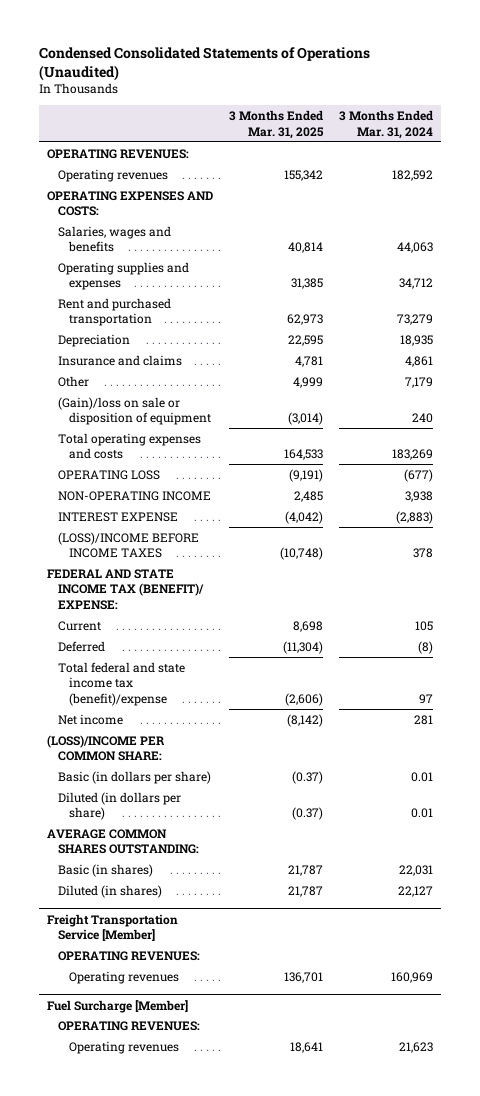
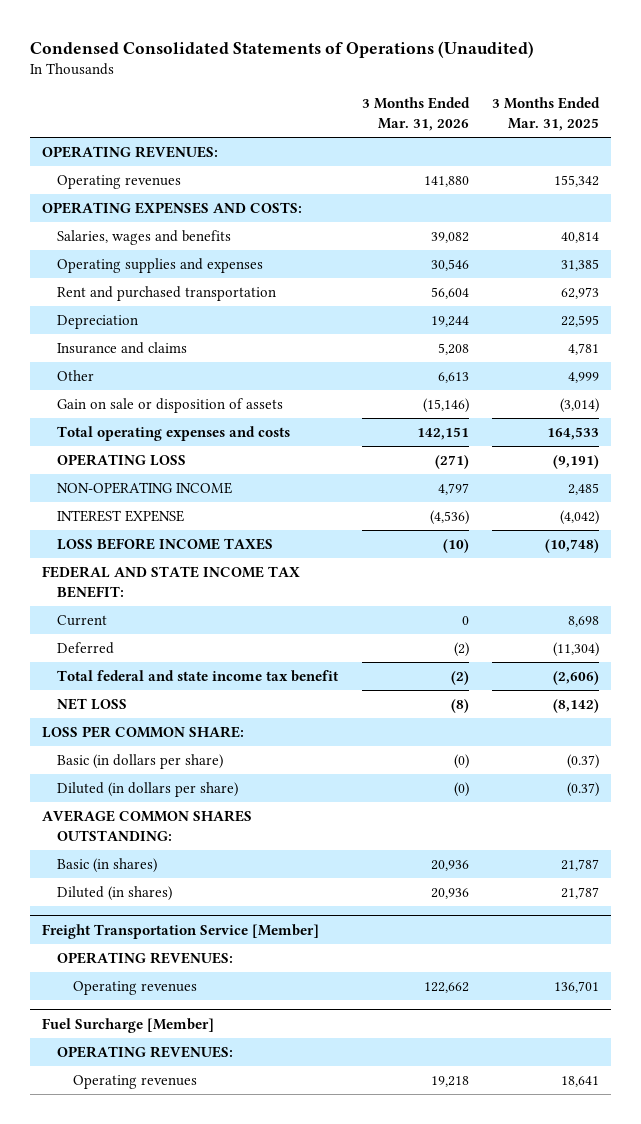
- | 3 Months Ended Mar. 31, 2025 | 3 Months Ended Mar. 31, 2024
+ | 3 Months Ended Mar. 31, 2026 | 3 Months Ended Mar. 31, 2025
- (Gain)/loss on sale or disposition of equipment | (3,014) | 240
+ Gain on sale or disposition of assets | (15,146) | (3,014)
- (LOSS)/INCOME BEFORE INCOME TAXES | (10,748) | 378
- FEDERAL AND STATE INCOME TAX (BENEFIT)/ EXPENSE:
+ LOSS BEFORE INCOME TAXES | (10) | (10,748)
+ FEDERAL AND STATE INCOME TAX BENEFIT:
- Total federal and state income tax (benefit)/expense | (2,606) | 97
- Net income | (8,142) | 281
- (LOSS)/INCOME PER COMMON SHARE:
+ Total federal and state income tax benefit | (2) | (2,606)
+ NET LOSS | (8) | (8,142)
+ LOSS PER COMMON SHARE:

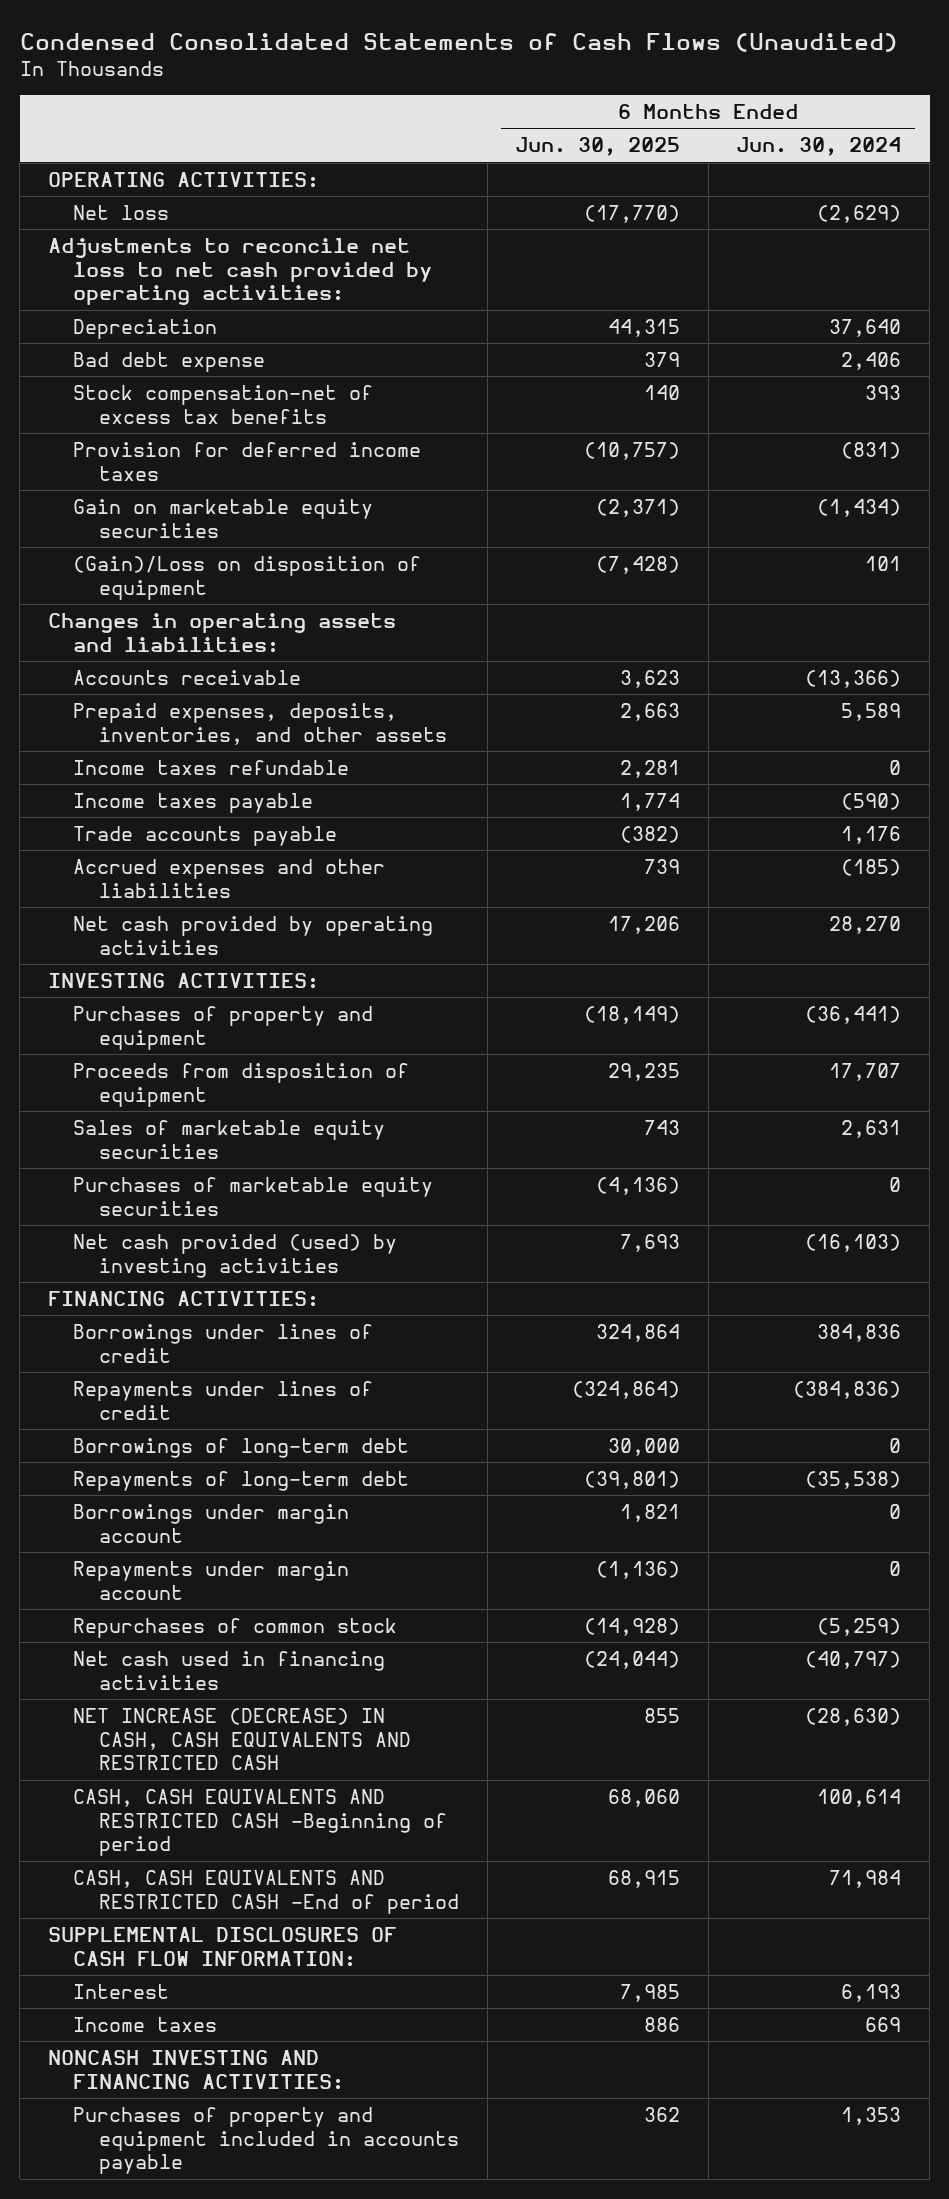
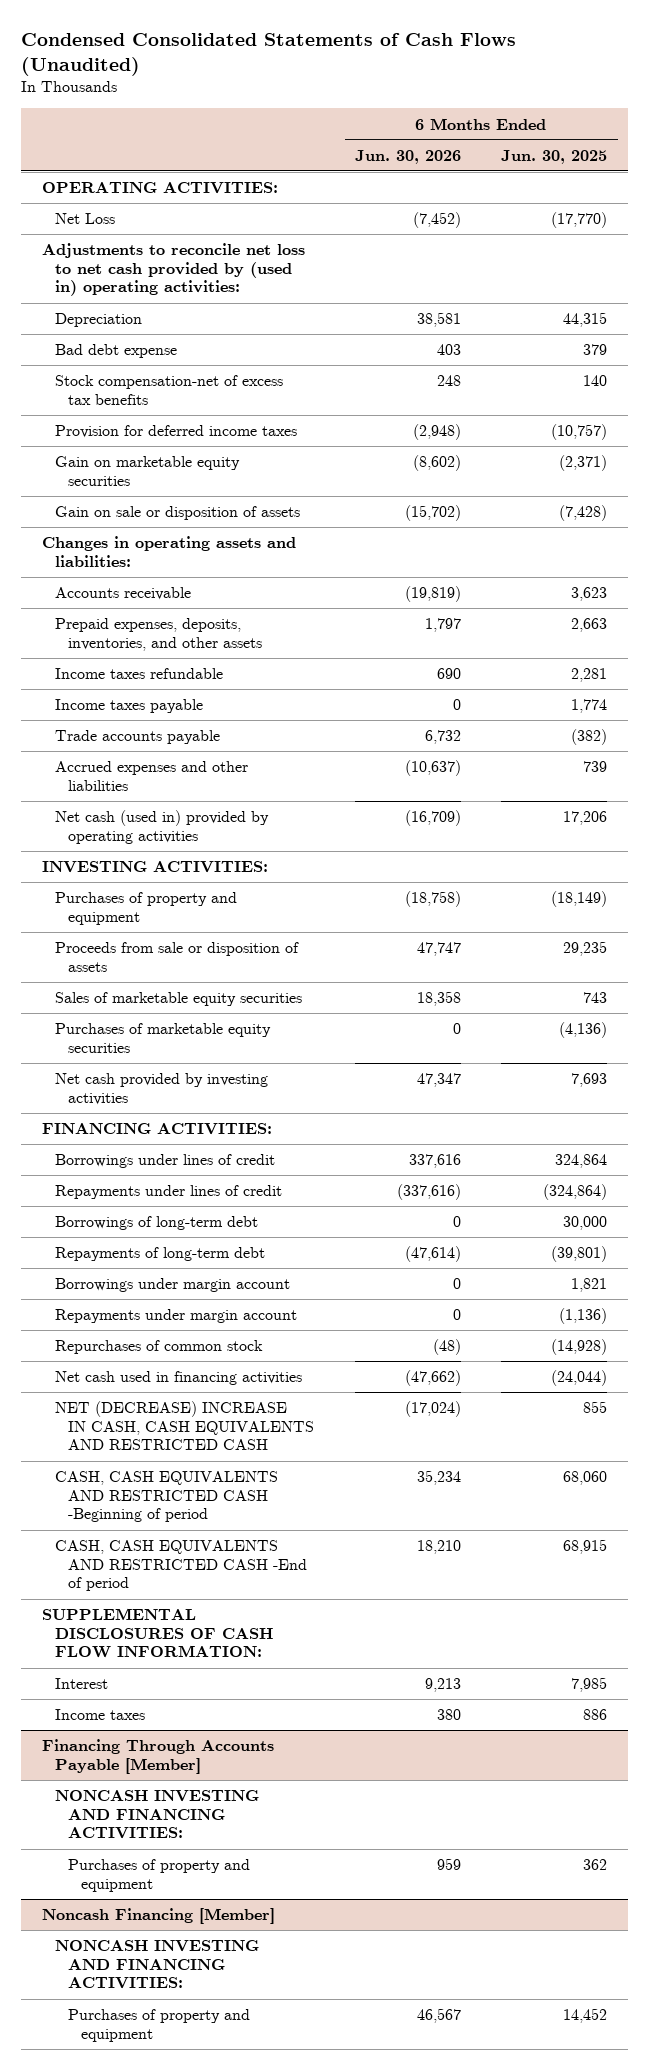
- | 6 Months Ended Jun. 30, 2025 | 6 Months Ended Jun. 30, 2024
+ | 6 Months Ended Jun. 30, 2026 | 6 Months Ended Jun. 30, 2025
- Net loss | (17,770) | (2,629)
- Adjustments to reconcile net loss to net cash provided by operating activities:
+ Net Loss | (7,452) | (17,770)
+ Adjustments to reconcile net loss to net cash provided by (used in) operating activities:
- (Gain)/Loss on disposition of equipment | (7,428) | 101
+ Gain on sale or disposition of assets | (15,702) | (7,428)
- Net cash provided by operating activities | 17,206 | 28,270
+ Net cash (used in) provided by operating activities | (16,709) | 17,206
- Proceeds from disposition of equipment | 29,235 | 17,707
+ Proceeds from sale or disposition of assets | 47,747 | 29,235
- Net cash provided (used) by investing activities | 7,693 | (16,103)
+ Net cash provided by investing activities | 47,347 | 7,693
- NET INCREASE (DECREASE) IN CASH, CASH EQUIVALENTS AND RESTRICTED CASH | 855 | (28,630)
+ NET (DECREASE) INCREASE IN CASH, CASH EQUIVALENTS AND RESTRICTED CASH | (17,024) | 855
+ Financing Through Accounts Payable [Member]
- Purchases of property and equipment included in accounts payable | 362 | 1,353
+ Purchases of property and equipment | 959 | 362
+ Noncash Financing [Member]
+ NONCASH INVESTING AND FINANCING ACTIVITIES:
+ Purchases of property and equipment | 46,567 | 14,452

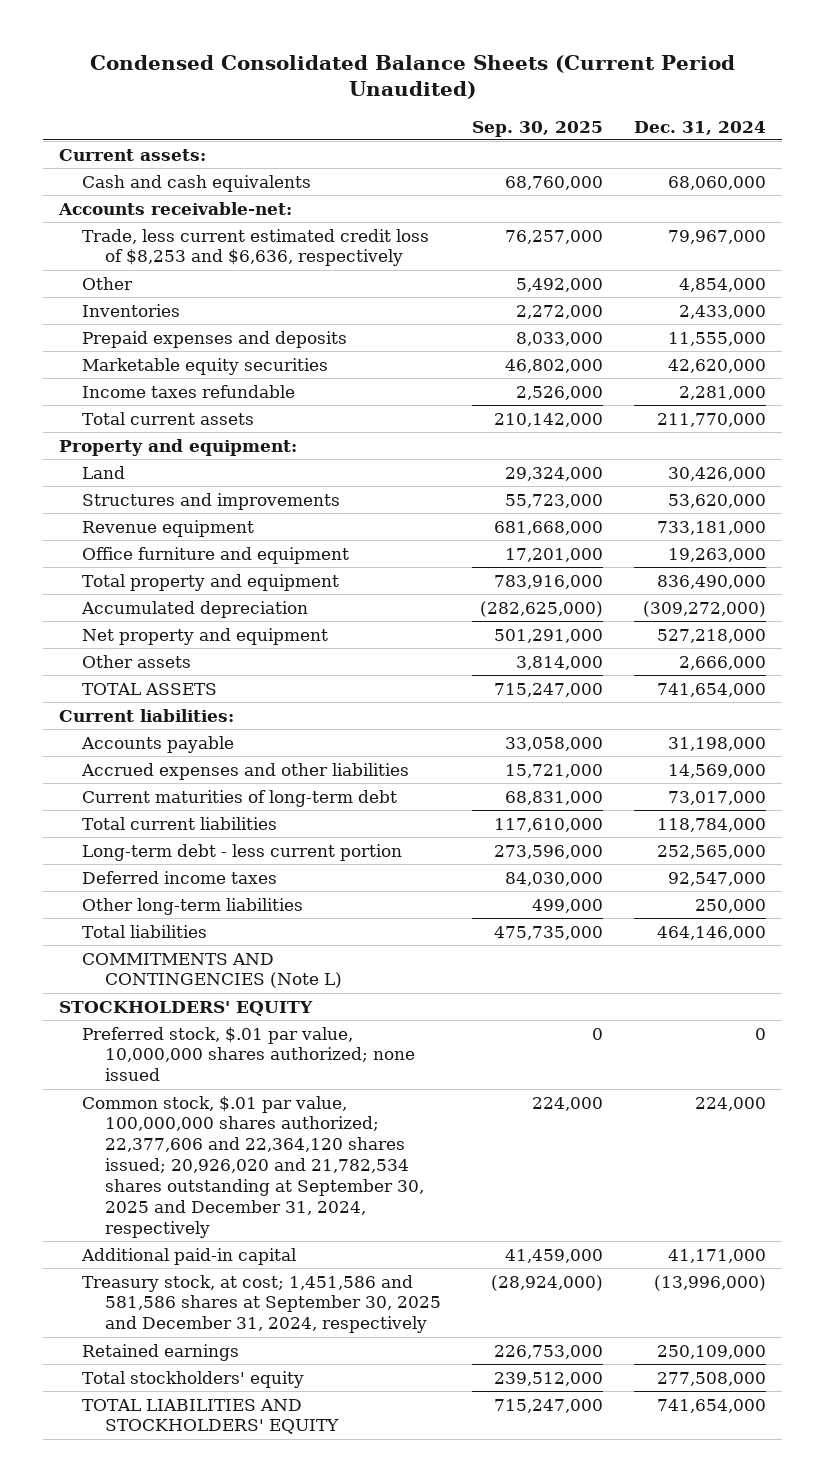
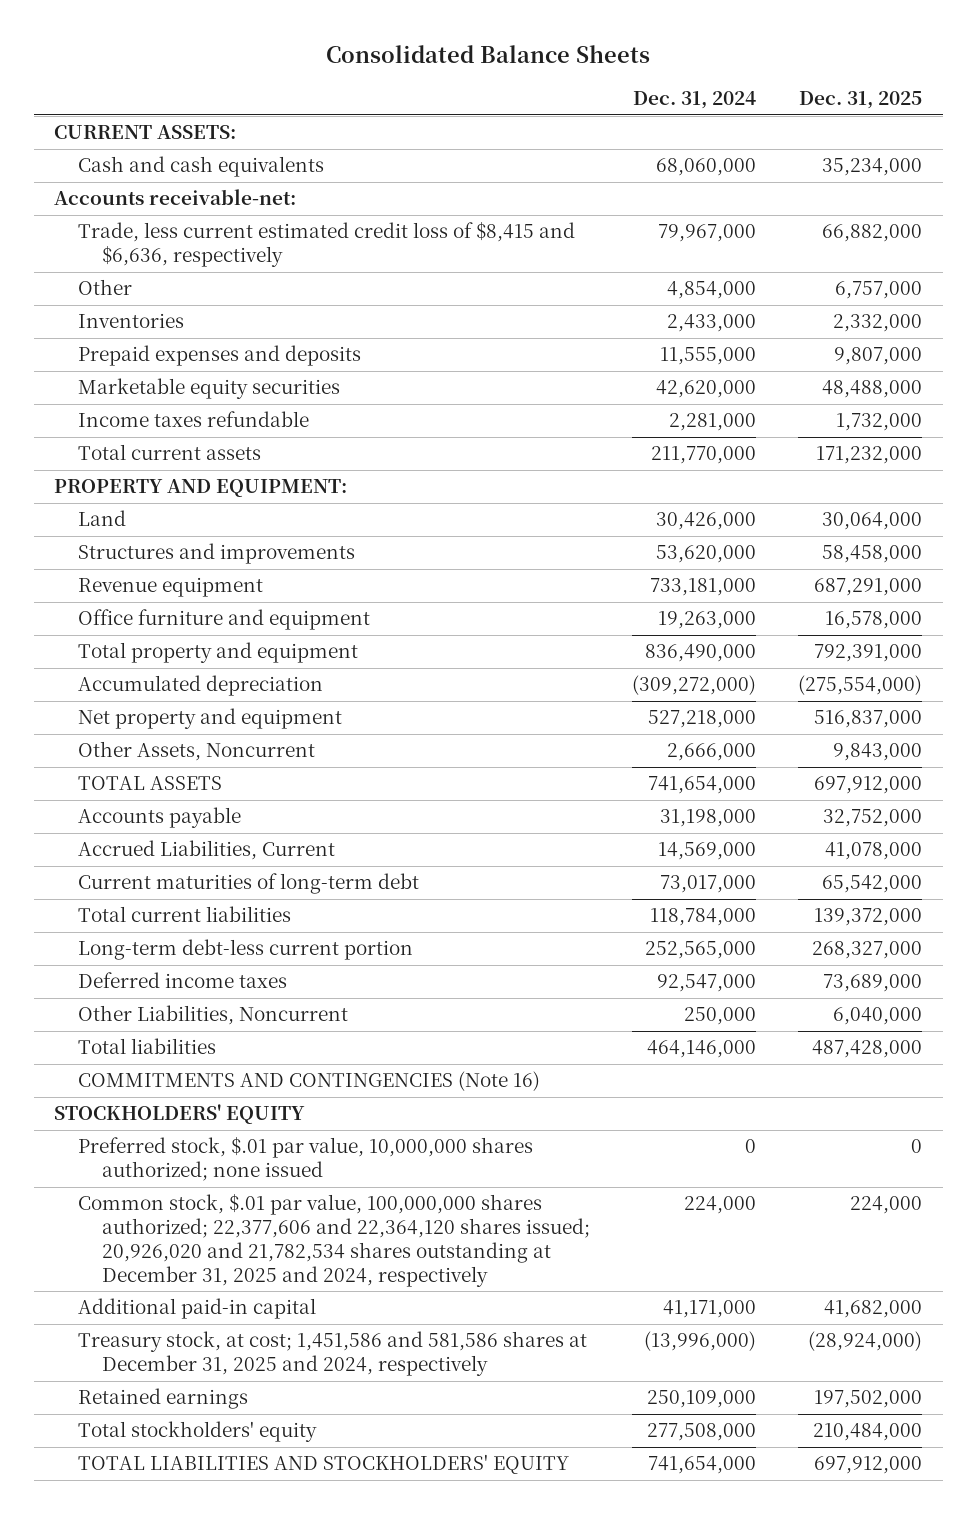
- Condensed Consolidated Balance Sheets (Current Period Unaudited)
+ Consolidated Balance Sheets
- | Sep. 30, 2025 | Dec. 31, 2024
+ | Dec. 31, 2024 | Dec. 31, 2025
- Current assets:
+ CURRENT ASSETS:
- Trade, less current estimated credit loss of $8,253 and $6,636, respectively | 76,257,000 | 79,967,000
+ Trade, less current estimated credit loss of $8,415 and $6,636, respectively | 79,967,000 | 66,882,000
- Property and equipment:
+ PROPERTY AND EQUIPMENT:
- Other assets | 3,814,000 | 2,666,000
+ Other Assets, Noncurrent | 2,666,000 | 9,843,000
- Current liabilities:
- Accrued expenses and other liabilities | 15,721,000 | 14,569,000
+ Accrued Liabilities, Current | 14,569,000 | 41,078,000
- Long-term debt - less current portion | 273,596,000 | 252,565,000
+ Long-term debt-less current portion | 252,565,000 | 268,327,000
- Other long-term liabilities | 499,000 | 250,000
+ Other Liabilities, Noncurrent | 250,000 | 6,040,000
- COMMITMENTS AND CONTINGENCIES (Note L)
+ COMMITMENTS AND CONTINGENCIES (Note 16)
- Common stock, $.01 par value, 100,000,000 shares authorized; 22,377,606 and 22,364,120 shares issued; 20,926,020 and 21,782,534 shares outstanding at September 30, 2025 and December 31, 2024, respectively | 224,000 | 224,000
+ Common stock, $.01 par value, 100,000,000 shares authorized; 22,377,606 and 22,364,120 shares issued; 20,926,020 and 21,782,534 shares outstanding at December 31, 2025 and 2024, respectively | 224,000 | 224,000
- Treasury stock, at cost; 1,451,586 and 581,586 shares at September 30, 2025 and December 31, 2024, respectively | (28,924,000) | (13,996,000)
+ Treasury stock, at cost; 1,451,586 and 581,586 shares at December 31, 2025 and 2024, respectively | (13,996,000) | (28,924,000)

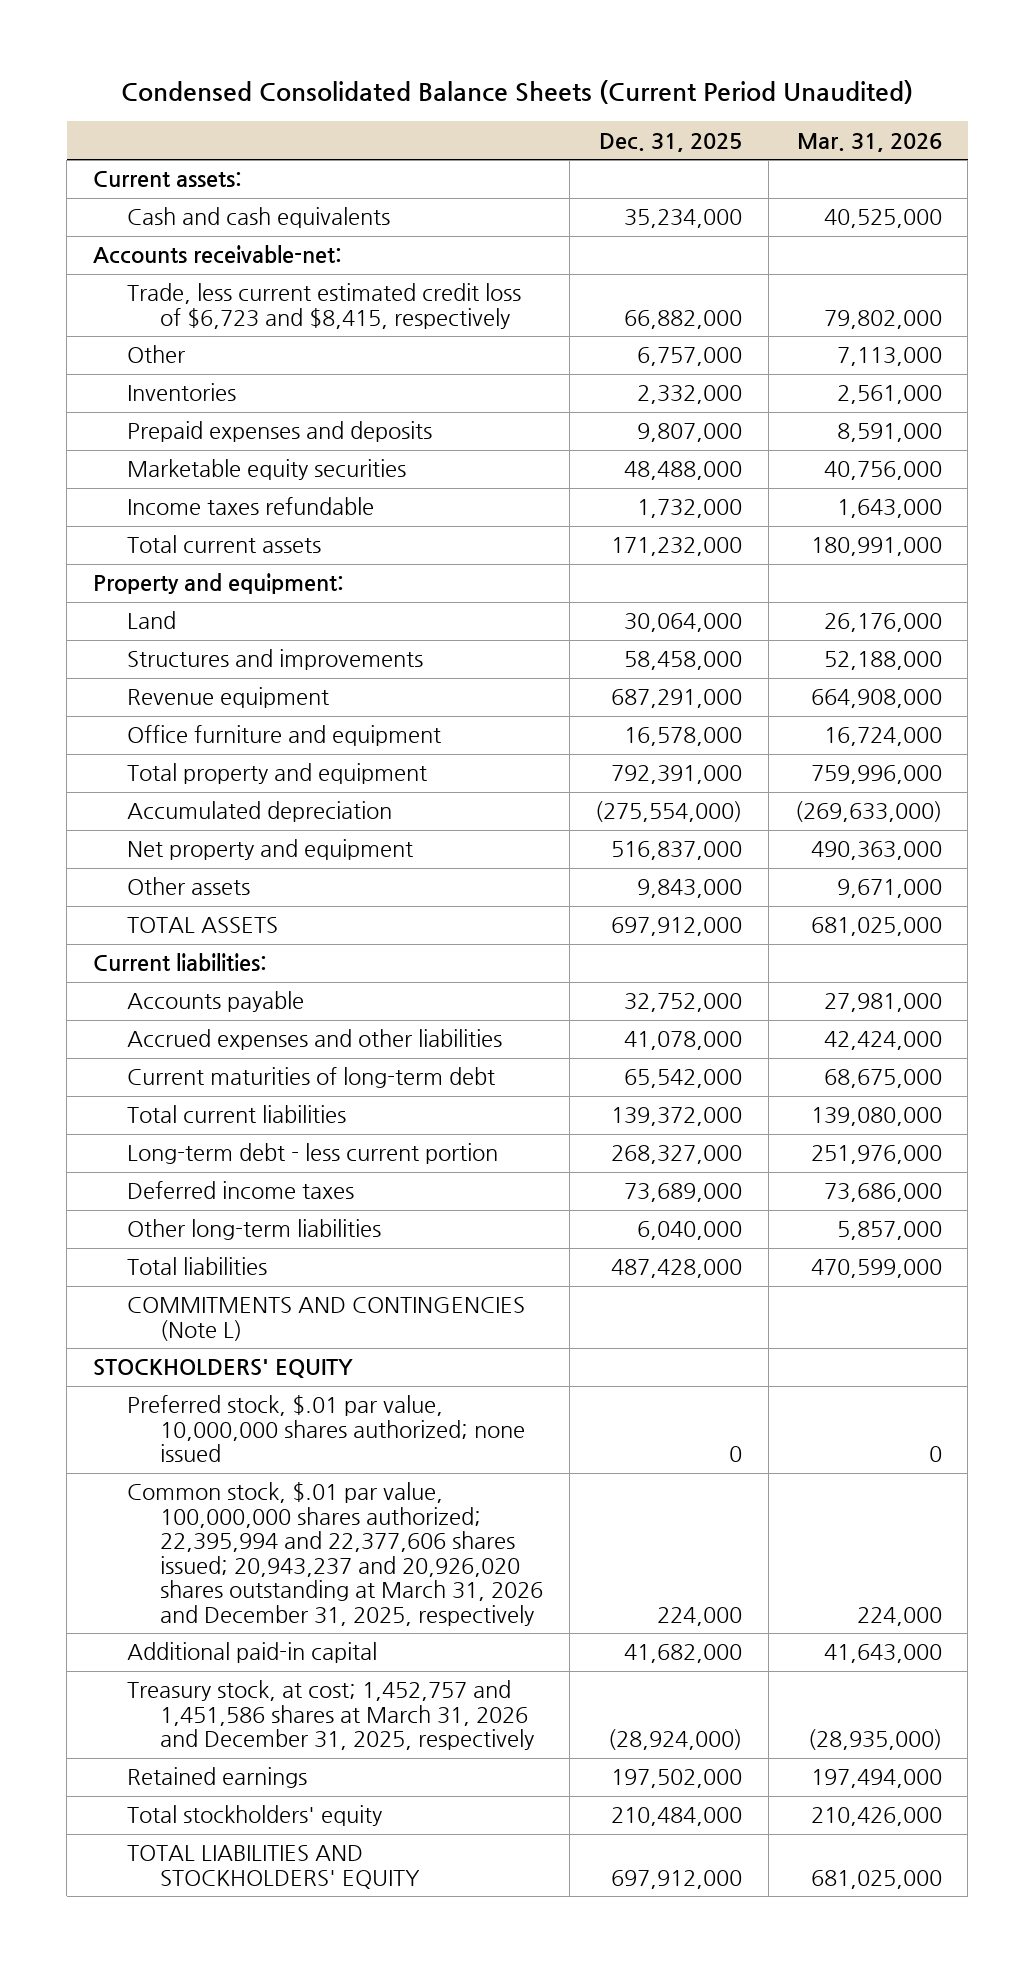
- Consolidated Balance Sheets
+ Condensed Consolidated Balance Sheets (Current Period Unaudited)
- | Dec. 31, 2024 | Dec. 31, 2025
+ | Dec. 31, 2025 | Mar. 31, 2026
- CURRENT ASSETS:
+ Current assets:
- Trade, less current estimated credit loss of $8,415 and $6,636, respectively | 79,967,000 | 66,882,000
+ Trade, less current estimated credit loss of $6,723 and $8,415, respectively | 66,882,000 | 79,802,000
- PROPERTY AND EQUIPMENT:
+ Property and equipment:
- Other Assets, Noncurrent | 2,666,000 | 9,843,000
+ Other assets | 9,843,000 | 9,671,000
+ Current liabilities:
- Accrued Liabilities, Current | 14,569,000 | 41,078,000
+ Accrued expenses and other liabilities | 41,078,000 | 42,424,000
- Long-term debt-less current portion | 252,565,000 | 268,327,000
+ Long-term debt - less current portion | 268,327,000 | 251,976,000
- Other Liabilities, Noncurrent | 250,000 | 6,040,000
+ Other long-term liabilities | 6,040,000 | 5,857,000
- COMMITMENTS AND CONTINGENCIES (Note 16)
+ COMMITMENTS AND CONTINGENCIES (Note L)
- Common stock, $.01 par value, 100,000,000 shares authorized; 22,377,606 and 22,364,120 shares issued; 20,926,020 and 21,782,534 shares outstanding at December 31, 2025 and 2024, respectively | 224,000 | 224,000
+ Common stock, $.01 par value, 100,000,000 shares authorized; 22,395,994 and 22,377,606 shares issued; 20,943,237 and 20,926,020 shares outstanding at March 31, 2026 and December 31, 2025, respectively | 224,000 | 224,000
- Treasury stock, at cost; 1,451,586 and 581,586 shares at December 31, 2025 and 2024, respectively | (13,996,000) | (28,924,000)
+ Treasury stock, at cost; 1,452,757 and 1,451,586 shares at March 31, 2026 and December 31, 2025, respectively | (28,924,000) | (28,935,000)

